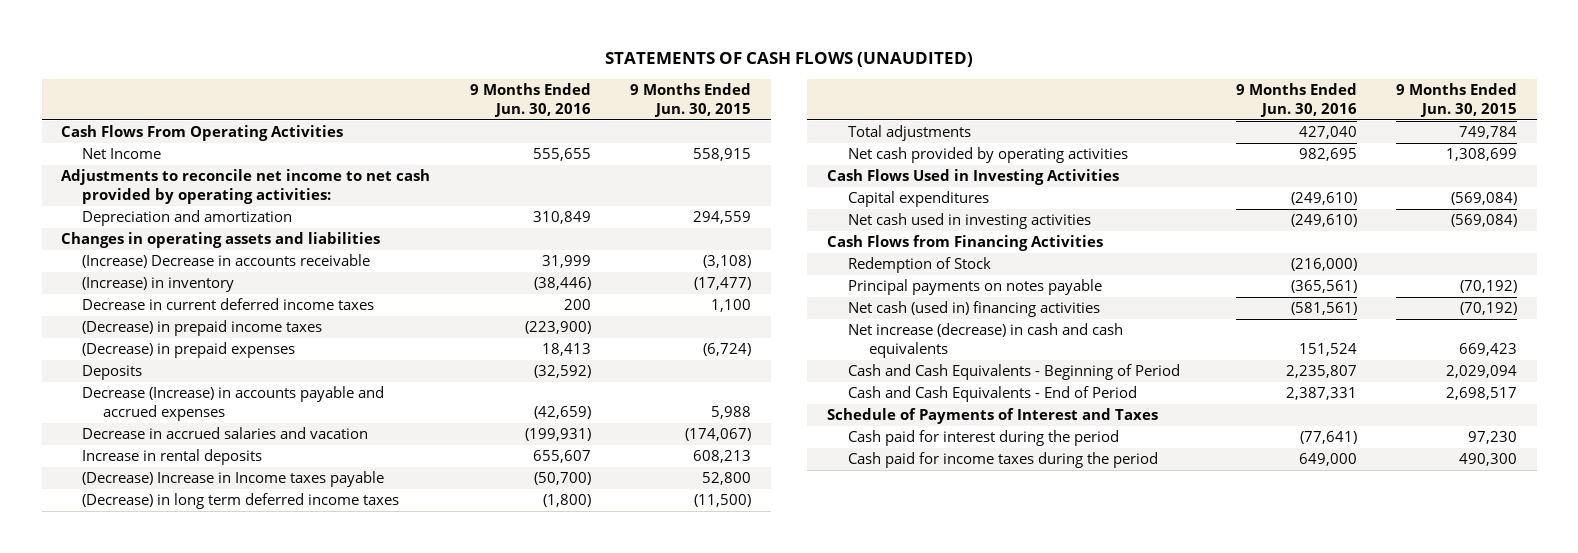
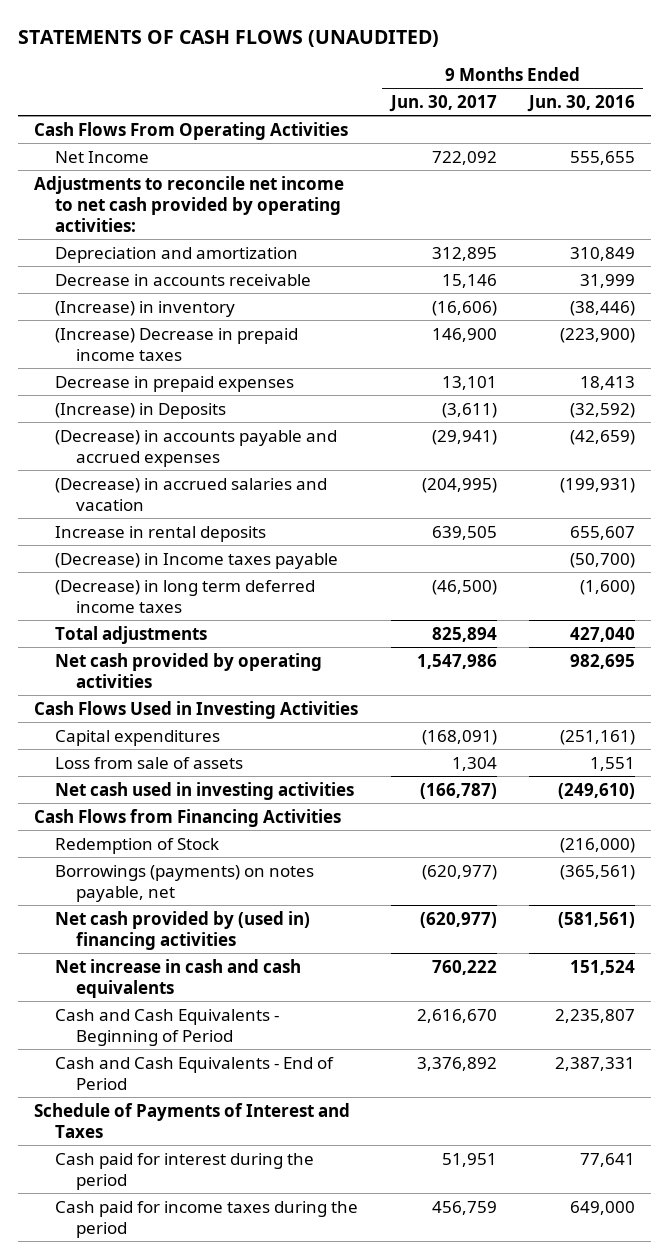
- | 9 Months Ended Jun. 30, 2016 | 9 Months Ended Jun. 30, 2015
+ | 9 Months Ended Jun. 30, 2017 | 9 Months Ended Jun. 30, 2016
- Changes in operating assets and liabilities
- (Increase) Decrease in accounts receivable | 31,999 | (3,108)
+ Decrease in accounts receivable | 15,146 | 31,999
- Decrease in current deferred income taxes | 200 | 1,100
- (Decrease) in prepaid income taxes | (223,900) |
- (Decrease) in prepaid expenses | 18,413 | (6,724)
- Deposits | (32,592) |
- Decrease (Increase) in accounts payable and accrued expenses | (42,659) | 5,988
- Decrease in accrued salaries and vacation | (199,931) | (174,067)
+ (Increase) Decrease in prepaid income taxes | 146,900 | (223,900)
+ Decrease in prepaid expenses | 13,101 | 18,413
+ (Increase) in Deposits | (3,611) | (32,592)
+ (Decrease) in accounts payable and accrued expenses | (29,941) | (42,659)
+ (Decrease) in accrued salaries and vacation | (204,995) | (199,931)
- (Decrease) Increase in Income taxes payable | (50,700) | 52,800
- (Decrease) in long term deferred income taxes | (1,800) | (11,500)
+ (Decrease) in Income taxes payable | | (50,700)
+ (Decrease) in long term deferred income taxes | (46,500) | (1,600)
- Capital expenditures | (249,610) | (569,084)
+ Capital expenditures | (168,091) | (251,161)
+ Loss from sale of assets | 1,304 | 1,551
- Principal payments on notes payable | (365,561) | (70,192)
- Net cash (used in) financing activities | (581,561) | (70,192)
- Net increase (decrease) in cash and cash equivalents | 151,524 | 669,423
+ Borrowings (payments) on notes payable, net | (620,977) | (365,561)
+ Net cash provided by (used in) financing activities | (620,977) | (581,561)
+ Net increase in cash and cash equivalents | 760,222 | 151,524
- Cash paid for interest during the period | (77,641) | 97,230
+ Cash paid for interest during the period | 51,951 | 77,641

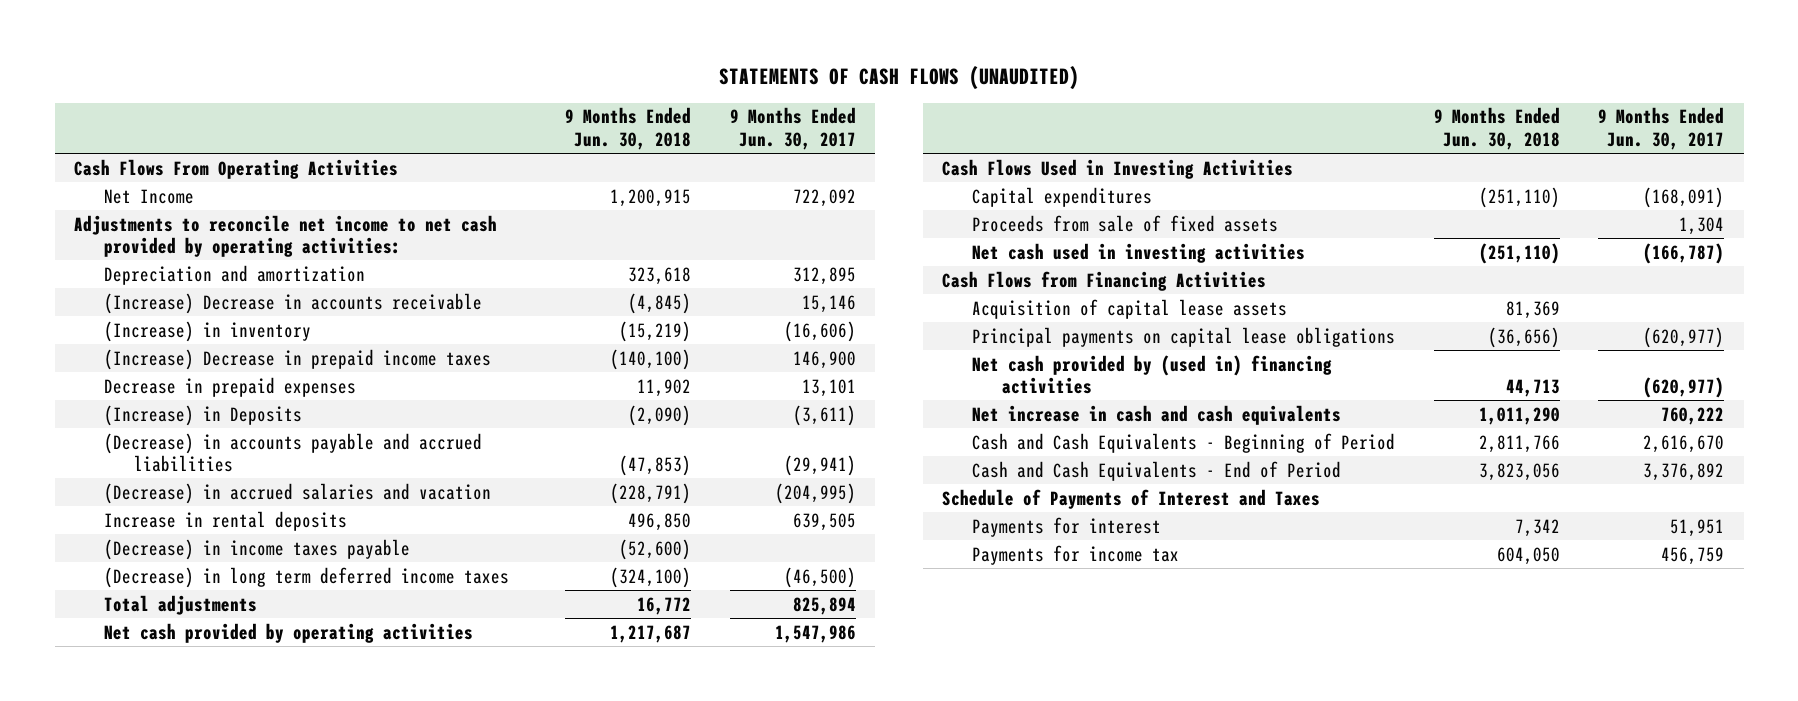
- | 9 Months Ended Jun. 30, 2017 | 9 Months Ended Jun. 30, 2016
+ | 9 Months Ended Jun. 30, 2018 | 9 Months Ended Jun. 30, 2017
- Decrease in accounts receivable | 15,146 | 31,999
+ (Increase) Decrease in accounts receivable | (4,845) | 15,146
- (Decrease) in accounts payable and accrued expenses | (29,941) | (42,659)
+ (Decrease) in accounts payable and accrued liabilities | (47,853) | (29,941)
- (Decrease) in Income taxes payable | | (50,700)
+ (Decrease) in income taxes payable | (52,600) |
- Loss from sale of assets | 1,304 | 1,551
+ Proceeds from sale of fixed assets | | 1,304
- Redemption of Stock | | (216,000)
- Borrowings (payments) on notes payable, net | (620,977) | (365,561)
+ Acquisition of capital lease assets | 81,369 |
+ Principal payments on capital lease obligations | (36,656) | (620,977)
- Cash paid for interest during the period | 51,951 | 77,641
- Cash paid for income taxes during the period | 456,759 | 649,000
+ Payments for interest | 7,342 | 51,951
+ Payments for income tax | 604,050 | 456,759

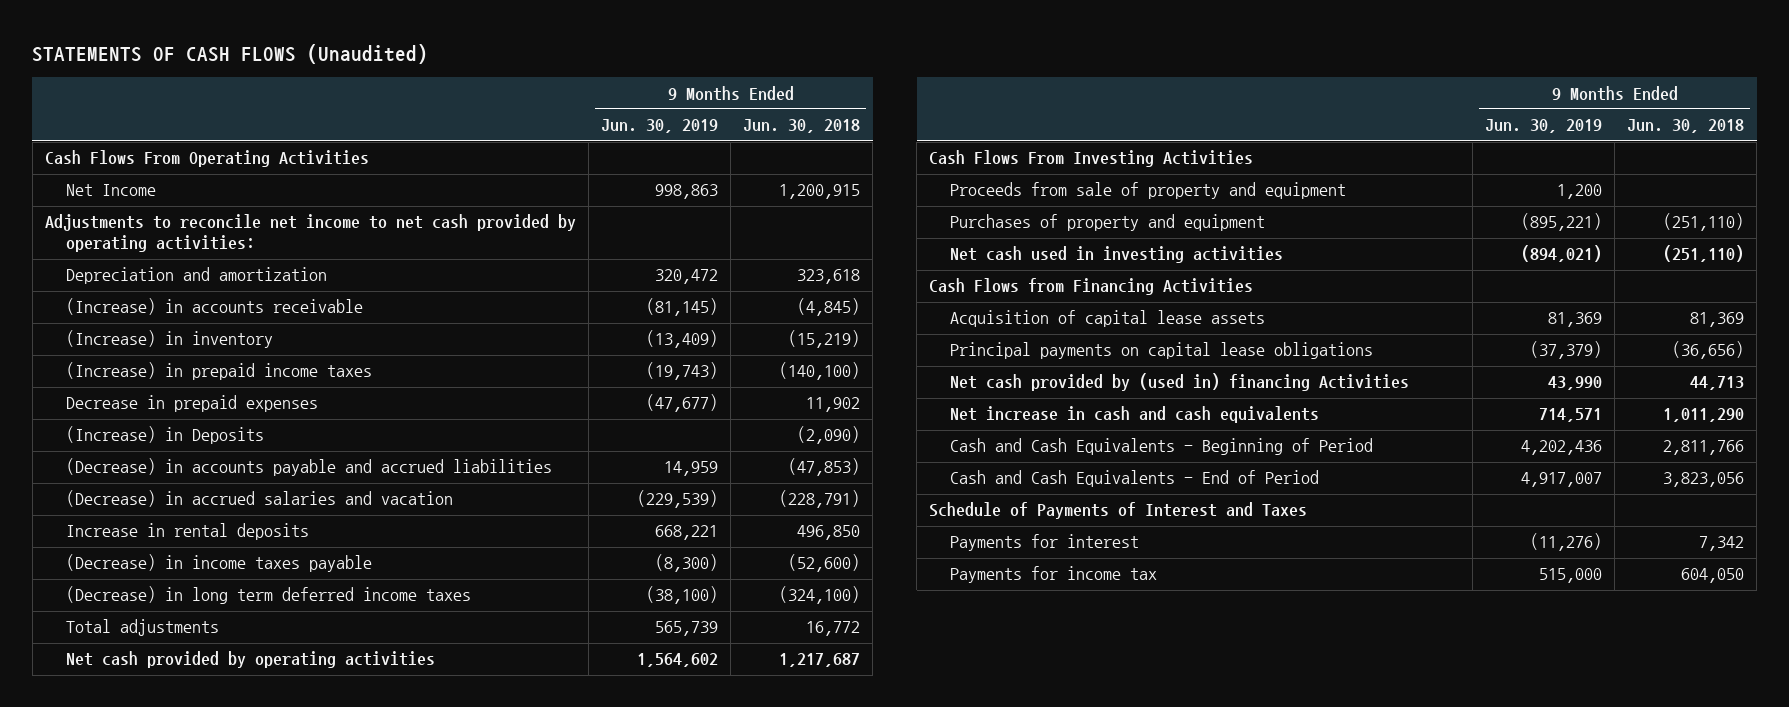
- STATEMENTS OF CASH FLOWS (UNAUDITED)
+ STATEMENTS OF CASH FLOWS (Unaudited)
- | 9 Months Ended Jun. 30, 2018 | 9 Months Ended Jun. 30, 2017
+ | 9 Months Ended Jun. 30, 2019 | 9 Months Ended Jun. 30, 2018
- (Increase) Decrease in accounts receivable | (4,845) | 15,146
+ (Increase) in accounts receivable | (81,145) | (4,845)
- (Increase) Decrease in prepaid income taxes | (140,100) | 146,900
+ (Increase) in prepaid income taxes | (19,743) | (140,100)
- Cash Flows Used in Investing Activities
- Capital expenditures | (251,110) | (168,091)
- Proceeds from sale of fixed assets | | 1,304
+ Cash Flows From Investing Activities
+ Proceeds from sale of property and equipment | 1,200 |
+ Purchases of property and equipment | (895,221) | (251,110)
- Net cash provided by (used in) financing activities | 44,713 | (620,977)
+ Net cash provided by (used in) financing Activities | 43,990 | 44,713

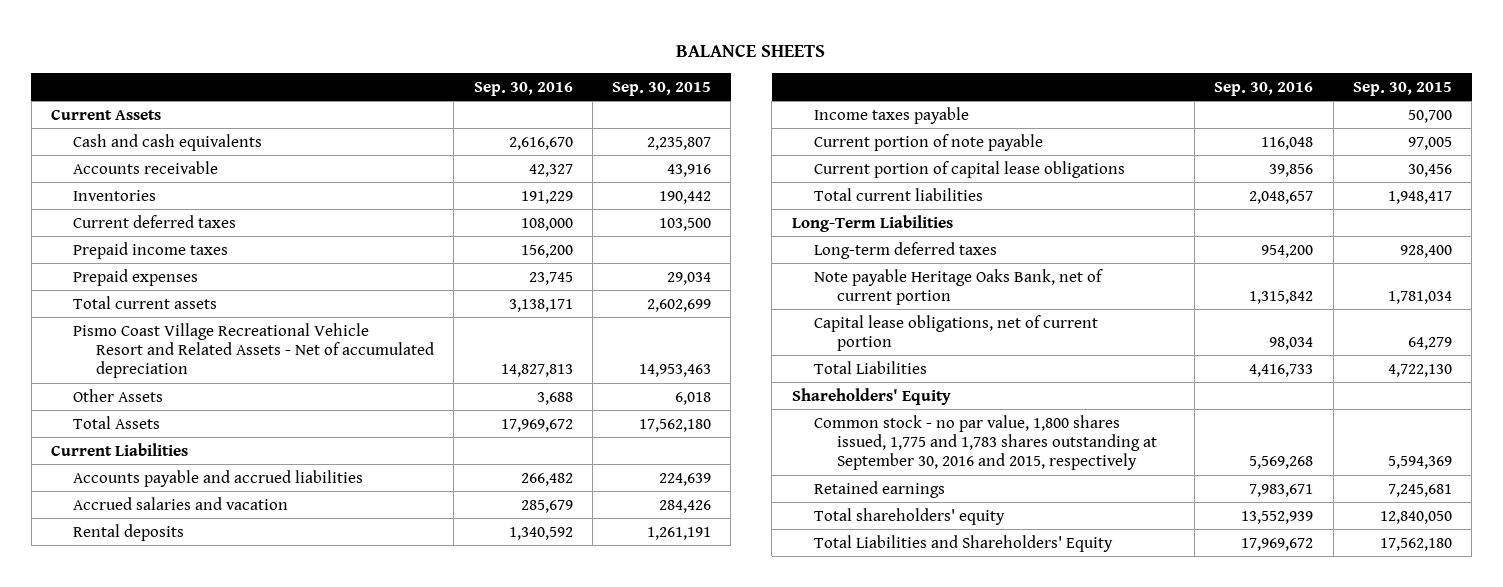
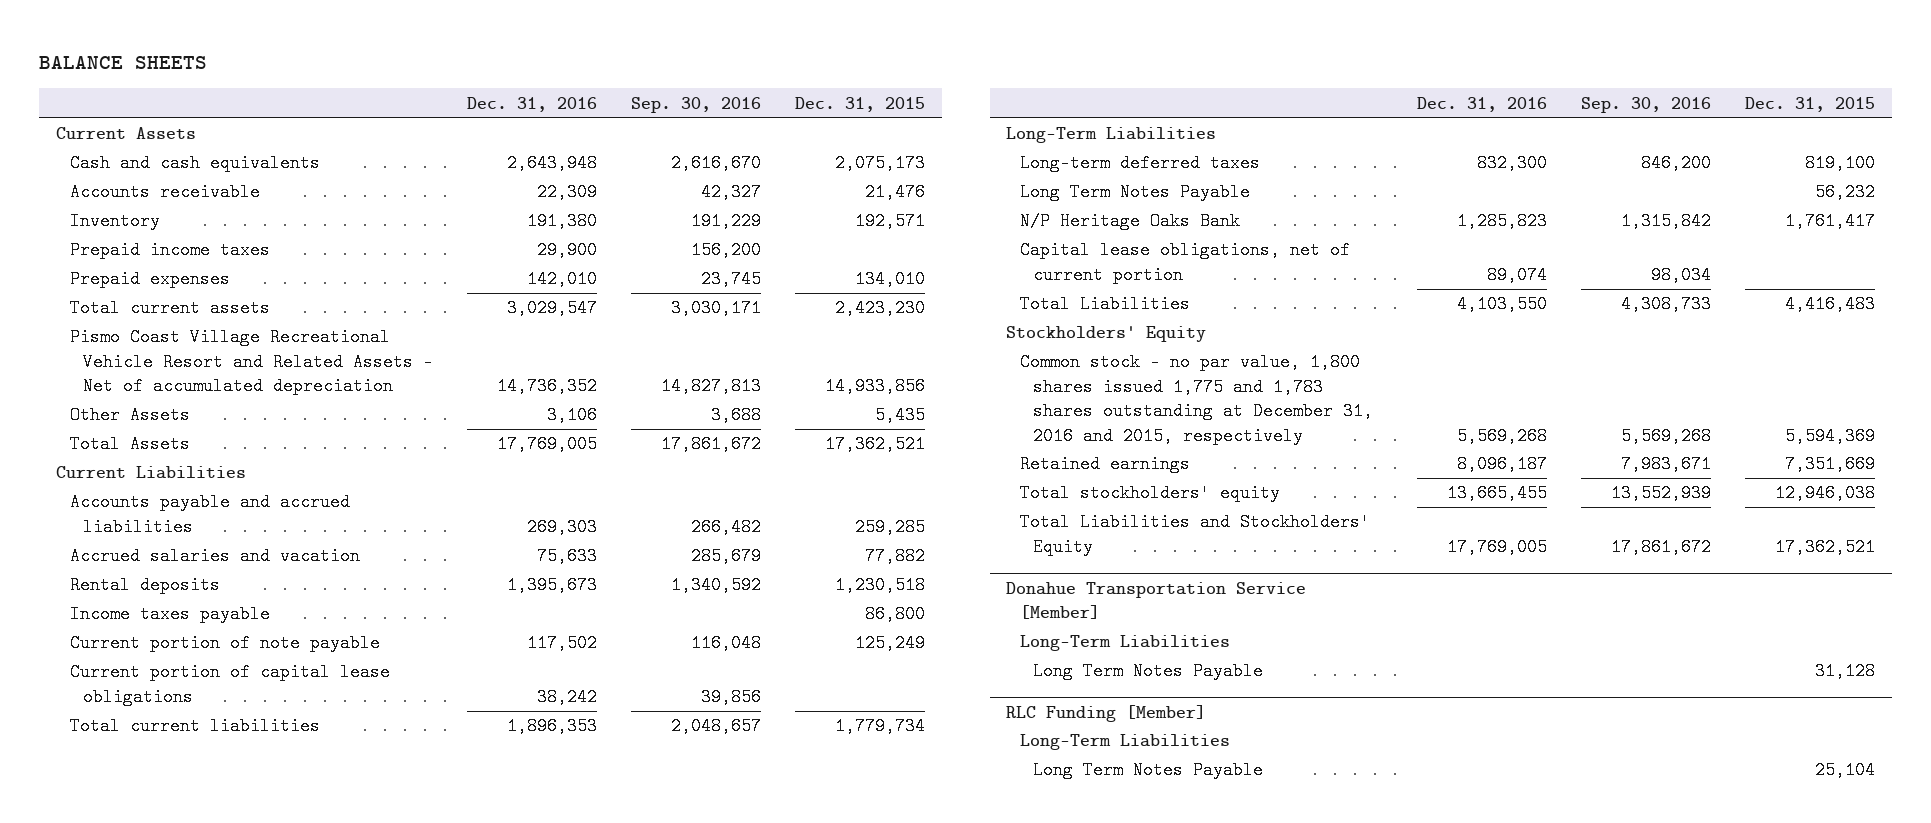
- | Sep. 30, 2016 | Sep. 30, 2015
+ | Dec. 31, 2016 | Sep. 30, 2016 | Dec. 31, 2015
- Inventories | 191,229 | 190,442
- Current deferred taxes | 108,000 | 103,500
+ Inventory | 191,380 | 191,229 | 192,571
- Total current assets | 3,138,171 | 2,602,699
+ Total current assets | 3,029,547 | 3,030,171 | 2,423,230
- Total Assets | 17,969,672 | 17,562,180
+ Total Assets | 17,769,005 | 17,861,672 | 17,362,521
- Long-term deferred taxes | 954,200 | 928,400
- Note payable Heritage Oaks Bank, net of current portion | 1,315,842 | 1,781,034
+ Long-term deferred taxes | 832,300 | 846,200 | 819,100
+ Long Term Notes Payable | | | 56,232
+ N/P Heritage Oaks Bank | 1,285,823 | 1,315,842 | 1,761,417
- Total Liabilities | 4,416,733 | 4,722,130
- Shareholders' Equity
- Common stock - no par value, 1,800 shares issued, 1,775 and 1,783 shares outstanding at September 30, 2016 and 2015, respectively | 5,569,268 | 5,594,369
+ Total Liabilities | 4,103,550 | 4,308,733 | 4,416,483
+ Stockholders' Equity
+ Common stock - no par value, 1,800 shares issued 1,775 and 1,783 shares outstanding at December 31, 2016 and 2015, respectively | 5,569,268 | 5,569,268 | 5,594,369
- Total shareholders' equity | 13,552,939 | 12,840,050
- Total Liabilities and Shareholders' Equity | 17,969,672 | 17,562,180
+ Total stockholders' equity | 13,665,455 | 13,552,939 | 12,946,038
+ Total Liabilities and Stockholders' Equity | 17,769,005 | 17,861,672 | 17,362,521
+ Donahue Transportation Service [Member]
+ Long-Term Liabilities
+ Long Term Notes Payable | | | 31,128
+ RLC Funding [Member]
+ Long-Term Liabilities
+ Long Term Notes Payable | | | 25,104

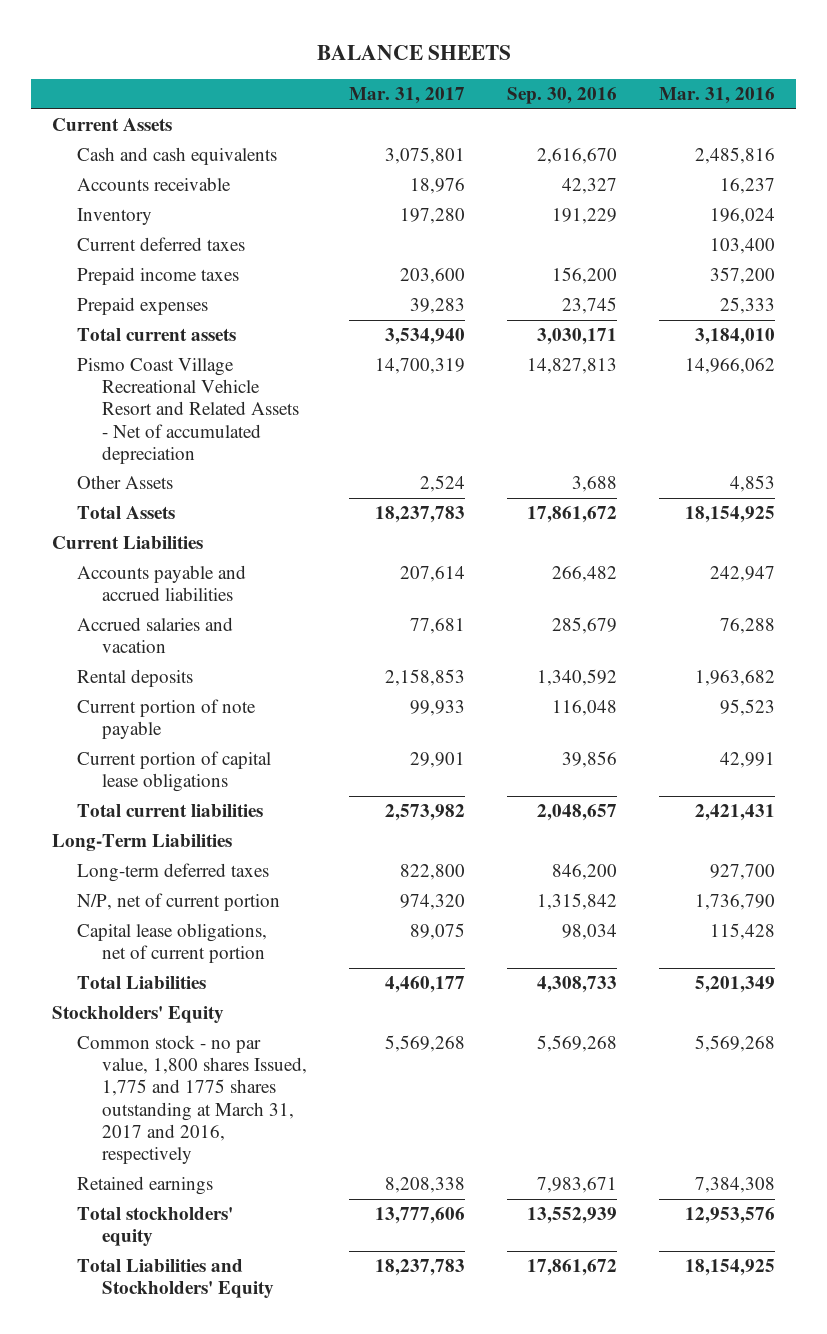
- | Dec. 31, 2016 | Sep. 30, 2016 | Dec. 31, 2015
+ | Mar. 31, 2017 | Sep. 30, 2016 | Mar. 31, 2016
+ Current deferred taxes | | | 103,400
- Income taxes payable | | | 86,800
- Long Term Notes Payable | | | 56,232
- N/P Heritage Oaks Bank | 1,285,823 | 1,315,842 | 1,761,417
+ N/P, net of current portion | 974,320 | 1,315,842 | 1,736,790
- Common stock - no par value, 1,800 shares issued 1,775 and 1,783 shares outstanding at December 31, 2016 and 2015, respectively | 5,569,268 | 5,569,268 | 5,594,369
+ Common stock - no par value, 1,800 shares Issued, 1,775 and 1775 shares outstanding at March 31, 2017 and 2016, respectively | 5,569,268 | 5,569,268 | 5,569,268
- Donahue Transportation Service [Member]
- Long-Term Liabilities
- Long Term Notes Payable | | | 31,128
- RLC Funding [Member]
- Long-Term Liabilities
- Long Term Notes Payable | | | 25,104

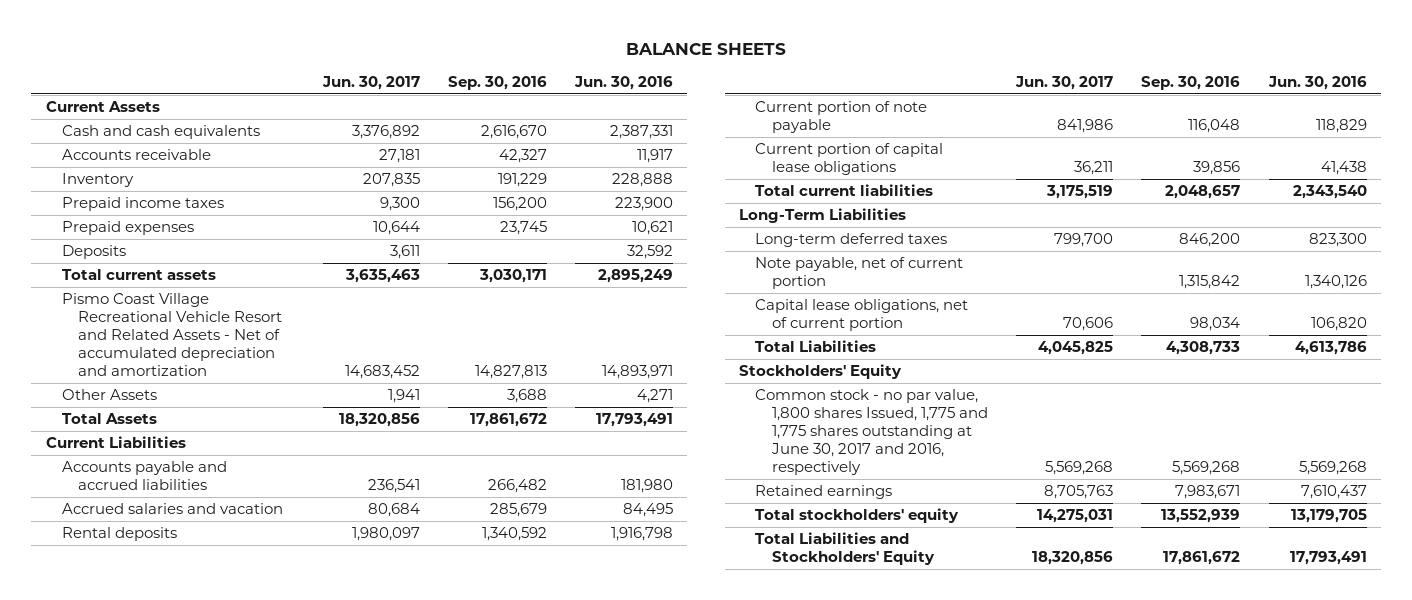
- | Mar. 31, 2017 | Sep. 30, 2016 | Mar. 31, 2016
+ | Jun. 30, 2017 | Sep. 30, 2016 | Jun. 30, 2016
- Current deferred taxes | | | 103,400
+ Deposits | 3,611 | | 32,592
- Pismo Coast Village Recreational Vehicle Resort and Related Assets - Net of accumulated depreciation | 14,700,319 | 14,827,813 | 14,966,062
+ Pismo Coast Village Recreational Vehicle Resort and Related Assets - Net of accumulated depreciation and amortization | 14,683,452 | 14,827,813 | 14,893,971
- N/P, net of current portion | 974,320 | 1,315,842 | 1,736,790
+ Note payable, net of current portion | | 1,315,842 | 1,340,126
- Common stock - no par value, 1,800 shares Issued, 1,775 and 1775 shares outstanding at March 31, 2017 and 2016, respectively | 5,569,268 | 5,569,268 | 5,569,268
+ Common stock - no par value, 1,800 shares Issued, 1,775 and 1,775 shares outstanding at June 30, 2017 and 2016, respectively | 5,569,268 | 5,569,268 | 5,569,268

